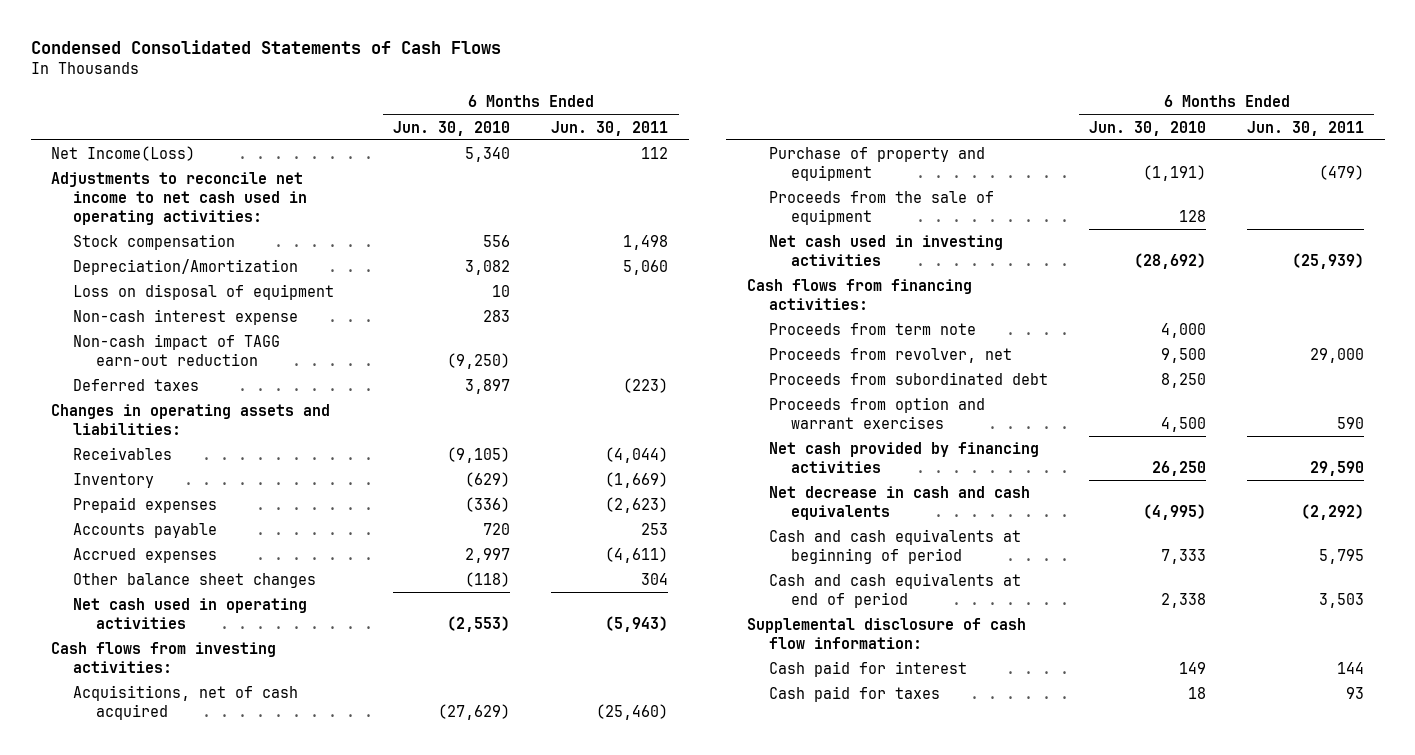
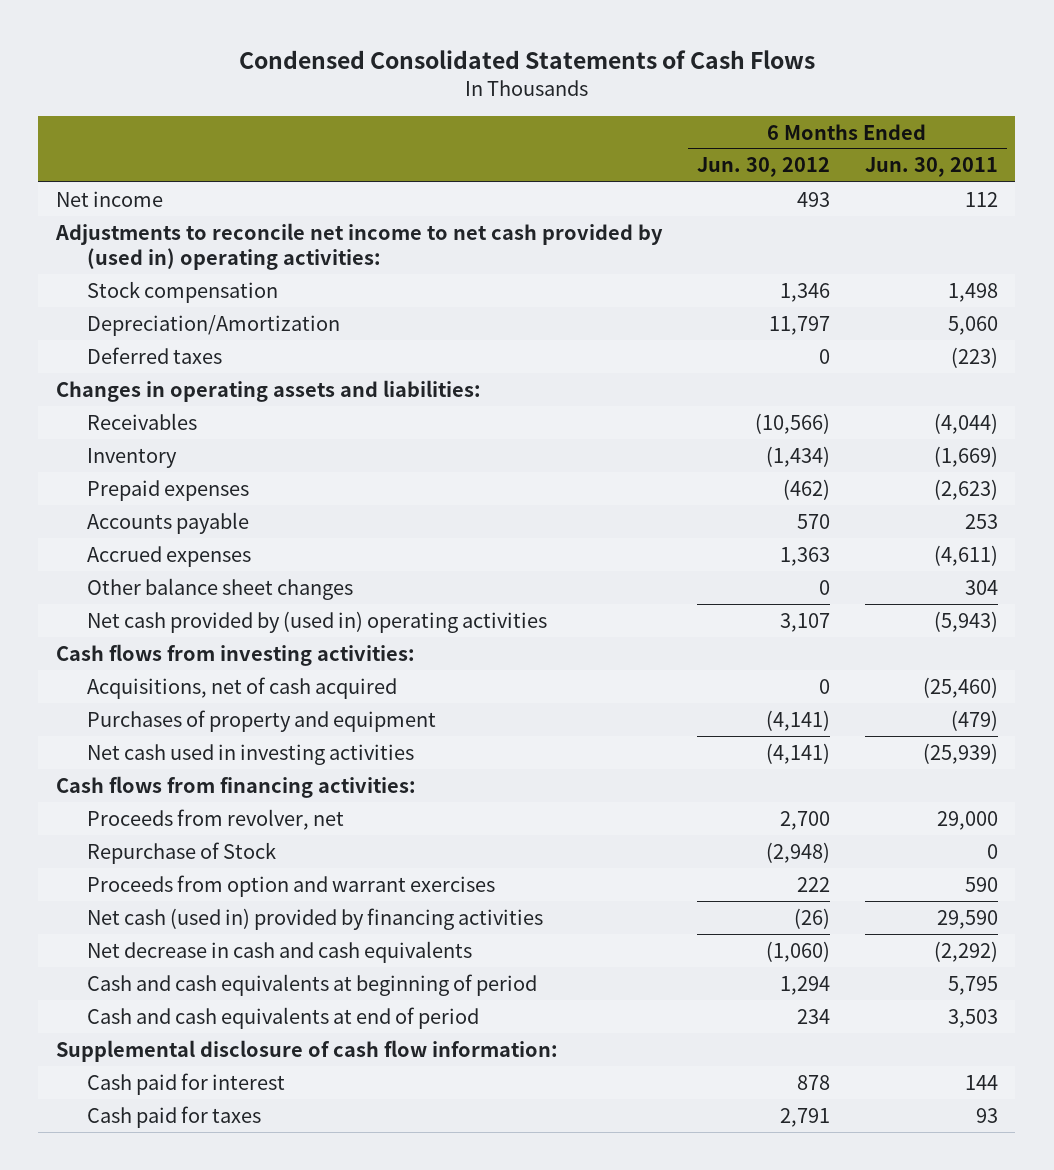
- | 6 Months Ended Jun. 30, 2010 | 6 Months Ended Jun. 30, 2011
+ | 6 Months Ended Jun. 30, 2012 | 6 Months Ended Jun. 30, 2011
- Net Income(Loss) | 5,340 | 112
- Adjustments to reconcile net income to net cash used in operating activities:
+ Net income | 493 | 112
+ Adjustments to reconcile net income to net cash provided by (used in) operating activities:
- Loss on disposal of equipment | 10 |
- Non-cash interest expense | 283 |
- Non-cash impact of TAGG earn-out reduction | (9,250) |
- Net cash used in operating activities | (2,553) | (5,943)
+ Net cash provided by (used in) operating activities | 3,107 | (5,943)
- Purchase of property and equipment | (1,191) | (479)
- Proceeds from the sale of equipment | 128 |
+ Purchases of property and equipment | (4,141) | (479)
- Proceeds from term note | 4,000 |
- Proceeds from subordinated debt | 8,250 |
+ Repurchase of Stock | (2,948) | 0
- Net cash provided by financing activities | 26,250 | 29,590
+ Net cash (used in) provided by financing activities | (26) | 29,590

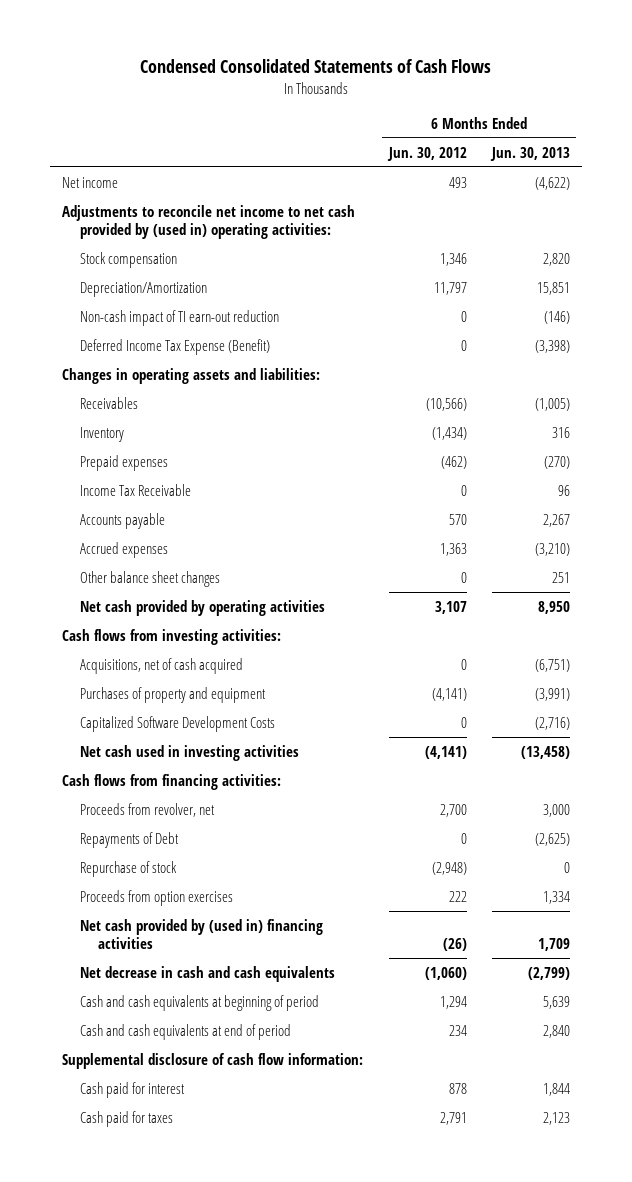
- | 6 Months Ended Jun. 30, 2012 | 6 Months Ended Jun. 30, 2011
+ | 6 Months Ended Jun. 30, 2012 | 6 Months Ended Jun. 30, 2013
- Deferred taxes | 0 | (223)
+ Non-cash impact of TI earn-out reduction | 0 | (146)
+ Deferred Income Tax Expense (Benefit) | 0 | (3,398)
+ Income Tax Receivable | 0 | 96
- Net cash provided by (used in) operating activities | 3,107 | (5,943)
+ Net cash provided by operating activities | 3,107 | 8,950
+ Capitalized Software Development Costs | 0 | (2,716)
- Repurchase of Stock | (2,948) | 0
- Proceeds from option and warrant exercises | 222 | 590
- Net cash (used in) provided by financing activities | (26) | 29,590
+ Repayments of Debt | 0 | (2,625)
+ Repurchase of stock | (2,948) | 0
+ Proceeds from option exercises | 222 | 1,334
+ Net cash provided by (used in) financing activities | (26) | 1,709

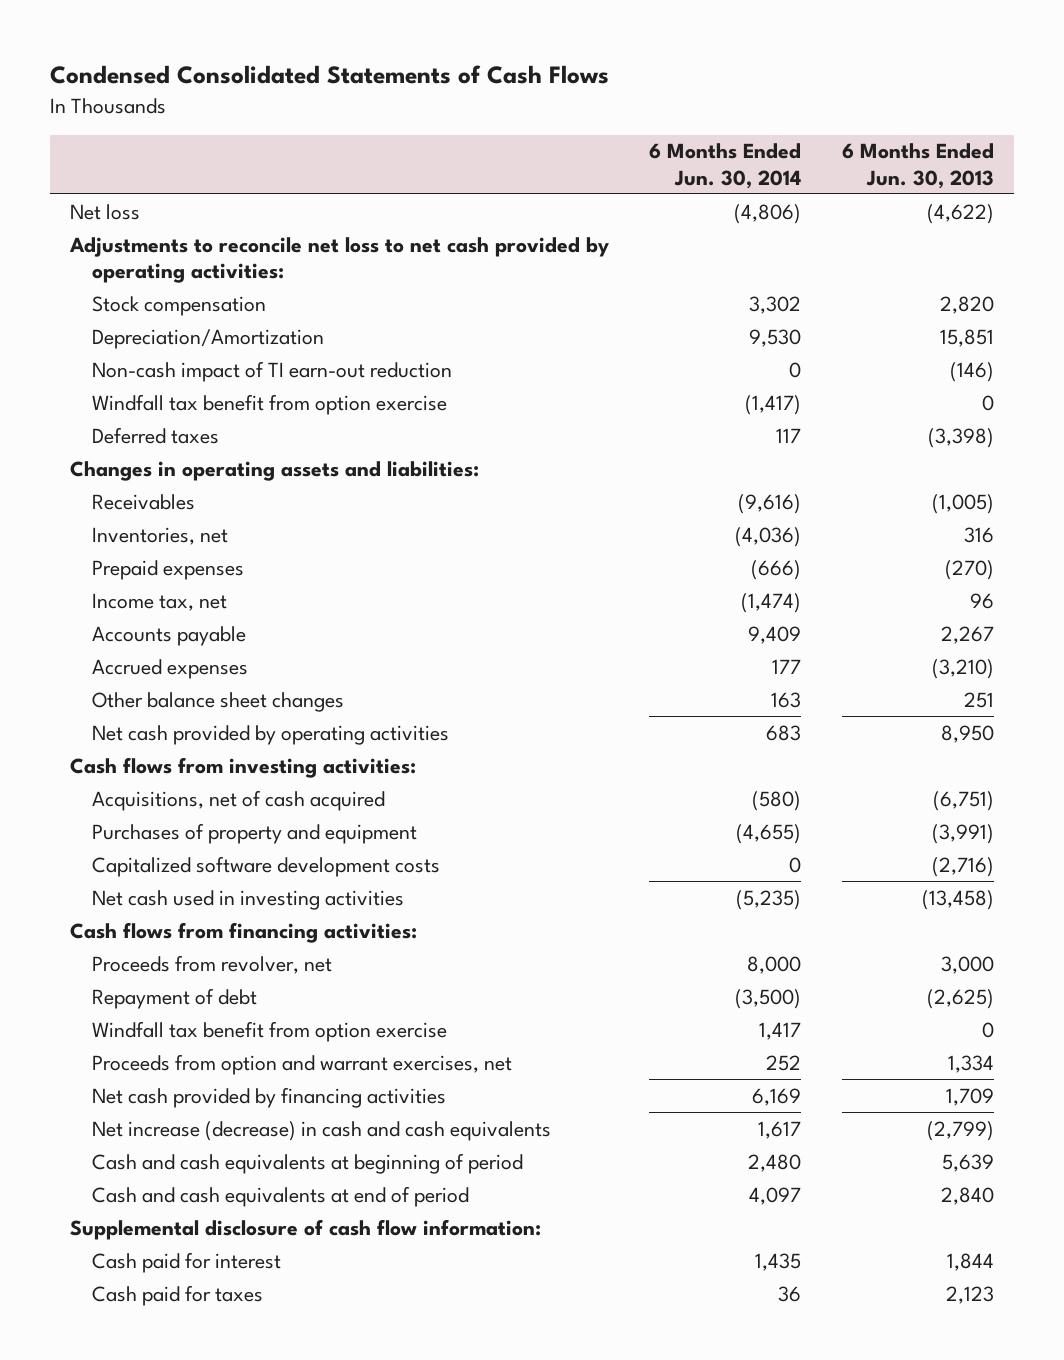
- | 6 Months Ended Jun. 30, 2012 | 6 Months Ended Jun. 30, 2013
+ | 6 Months Ended Jun. 30, 2014 | 6 Months Ended Jun. 30, 2013
- Net income | 493 | (4,622)
- Adjustments to reconcile net income to net cash provided by (used in) operating activities:
+ Net loss | (4,806) | (4,622)
+ Adjustments to reconcile net loss to net cash provided by operating activities:
- Deferred Income Tax Expense (Benefit) | 0 | (3,398)
+ Windfall tax benefit from option exercise | (1,417) | 0
+ Deferred taxes | 117 | (3,398)
- Inventory | (1,434) | 316
+ Inventories, net | (4,036) | 316
- Income Tax Receivable | 0 | 96
+ Income tax, net | (1,474) | 96
- Capitalized Software Development Costs | 0 | (2,716)
+ Capitalized software development costs | 0 | (2,716)
- Repayments of Debt | 0 | (2,625)
- Repurchase of stock | (2,948) | 0
- Proceeds from option exercises | 222 | 1,334
- Net cash provided by (used in) financing activities | (26) | 1,709
- Net decrease in cash and cash equivalents | (1,060) | (2,799)
+ Repayment of debt | (3,500) | (2,625)
+ Windfall tax benefit from option exercise | 1,417 | 0
+ Proceeds from option and warrant exercises, net | 252 | 1,334
+ Net cash provided by financing activities | 6,169 | 1,709
+ Net increase (decrease) in cash and cash equivalents | 1,617 | (2,799)

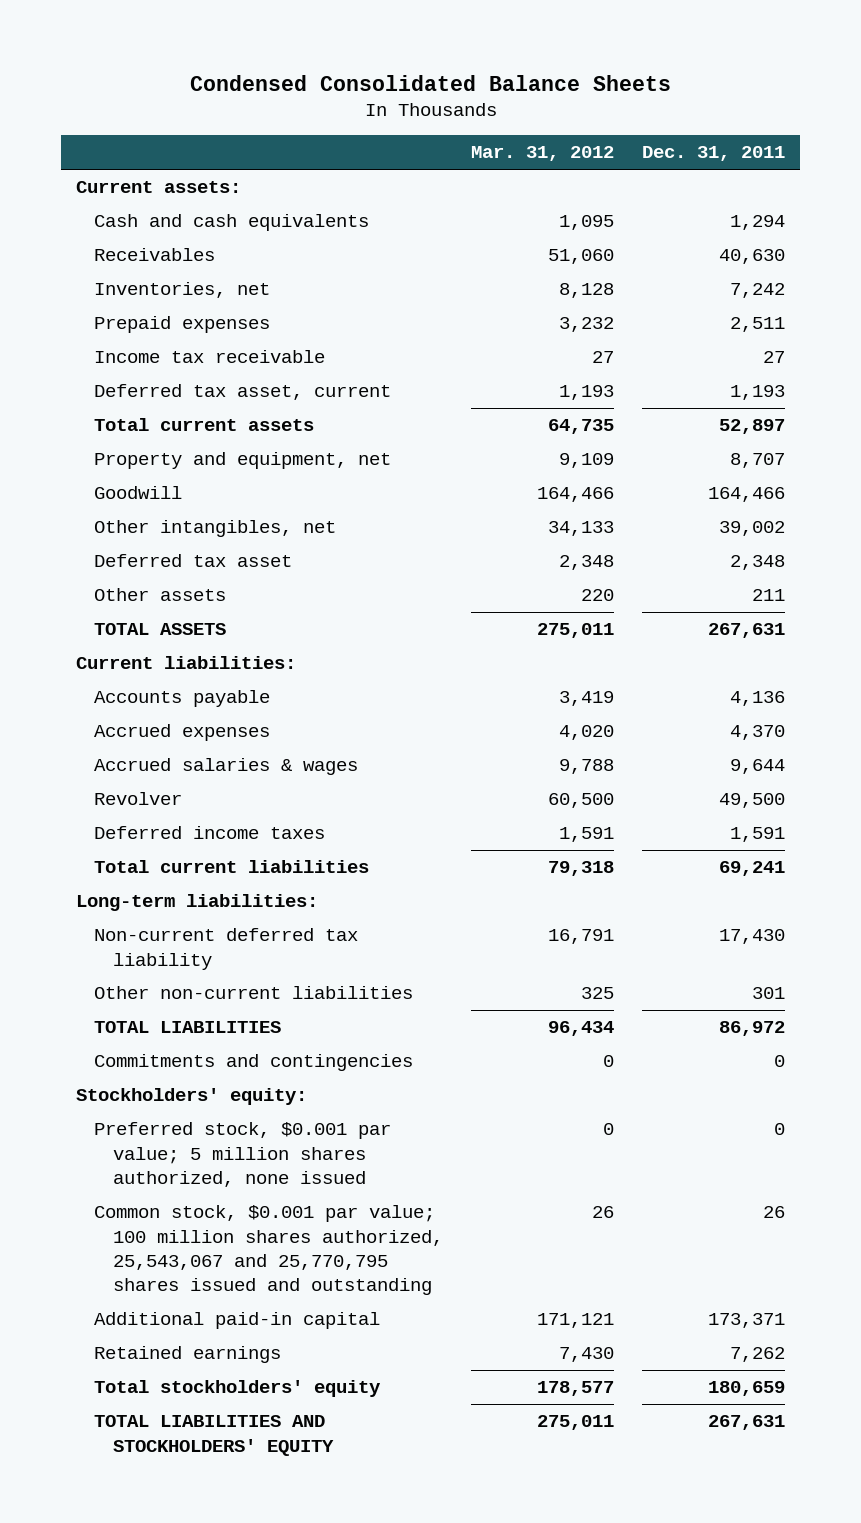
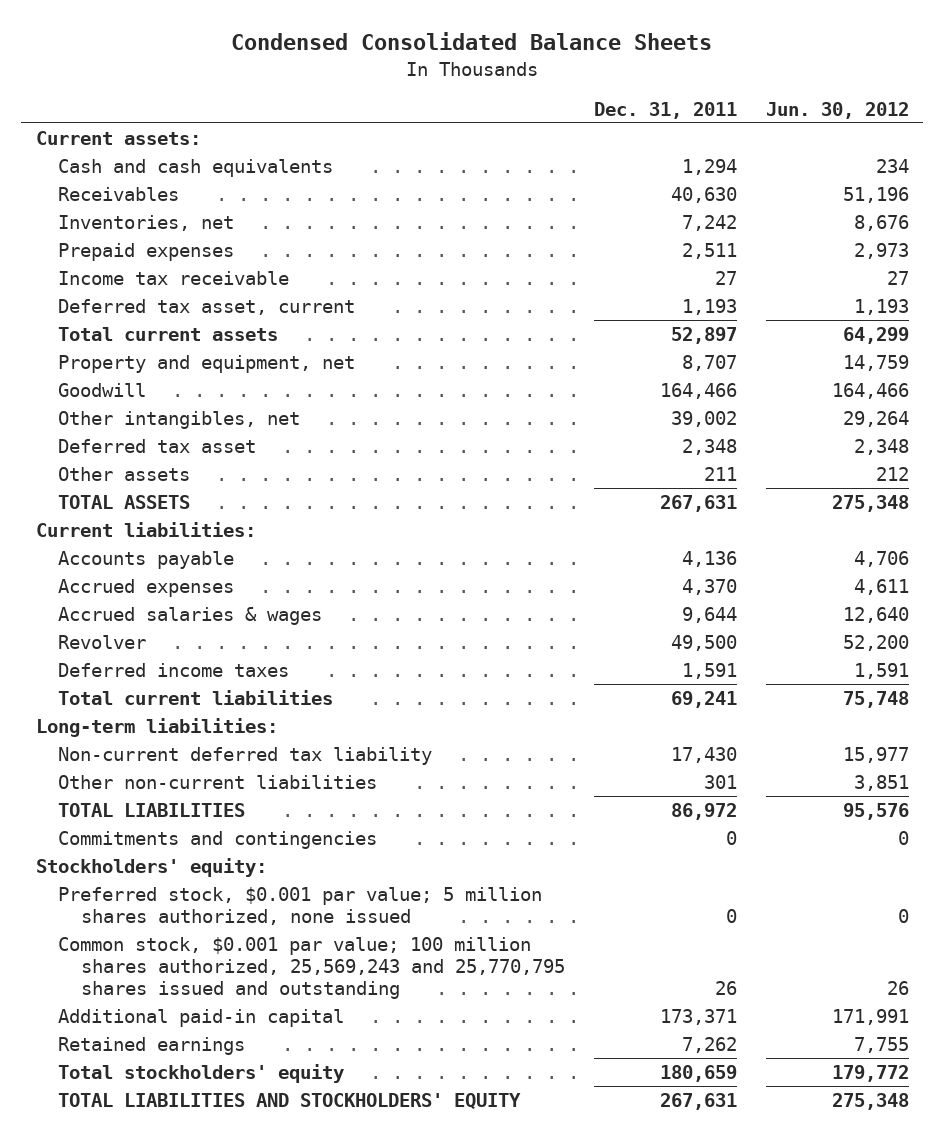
- | Mar. 31, 2012 | Dec. 31, 2011
+ | Dec. 31, 2011 | Jun. 30, 2012
- Common stock, $0.001 par value; 100 million shares authorized, 25,543,067 and 25,770,795 shares issued and outstanding | 26 | 26
+ Common stock, $0.001 par value; 100 million shares authorized, 25,569,243 and 25,770,795 shares issued and outstanding | 26 | 26

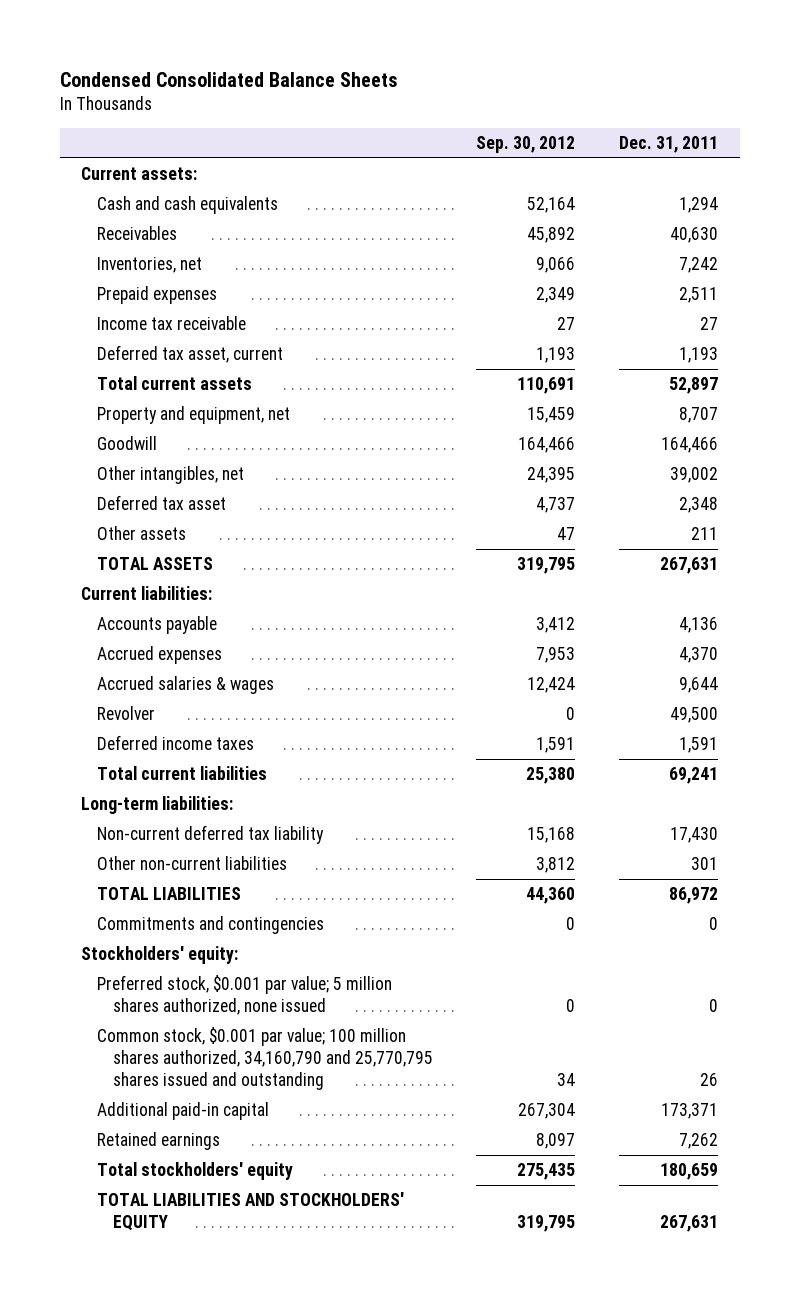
- | Dec. 31, 2011 | Jun. 30, 2012
+ | Sep. 30, 2012 | Dec. 31, 2011
- Common stock, $0.001 par value; 100 million shares authorized, 25,569,243 and 25,770,795 shares issued and outstanding | 26 | 26
+ Common stock, $0.001 par value; 100 million shares authorized, 34,160,790 and 25,770,795 shares issued and outstanding | 34 | 26

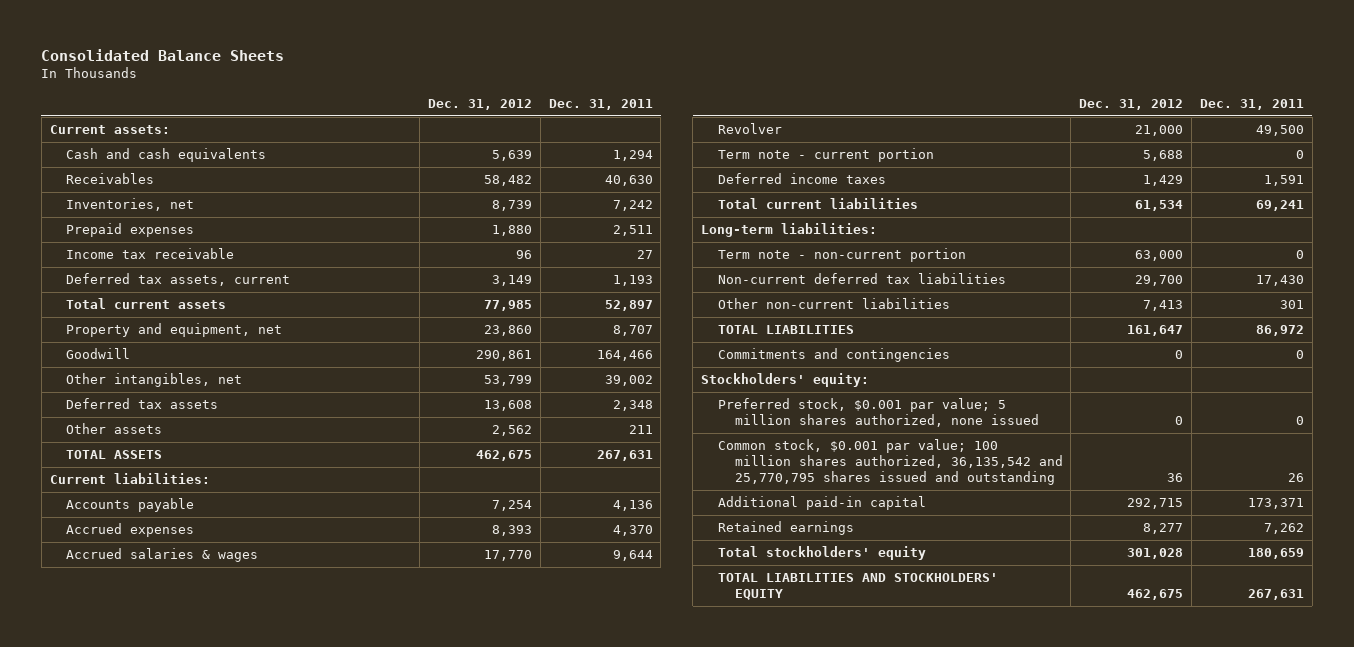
- Condensed Consolidated Balance Sheets
+ Consolidated Balance Sheets
- | Sep. 30, 2012 | Dec. 31, 2011
+ | Dec. 31, 2012 | Dec. 31, 2011
- Deferred tax asset, current | 1,193 | 1,193
+ Deferred tax assets, current | 3,149 | 1,193
- Deferred tax asset | 4,737 | 2,348
+ Deferred tax assets | 13,608 | 2,348
+ Term note - current portion | 5,688 | 0
- Non-current deferred tax liability | 15,168 | 17,430
+ Term note - non-current portion | 63,000 | 0
+ Non-current deferred tax liabilities | 29,700 | 17,430
- Common stock, $0.001 par value; 100 million shares authorized, 34,160,790 and 25,770,795 shares issued and outstanding | 34 | 26
+ Common stock, $0.001 par value; 100 million shares authorized, 36,135,542 and 25,770,795 shares issued and outstanding | 36 | 26

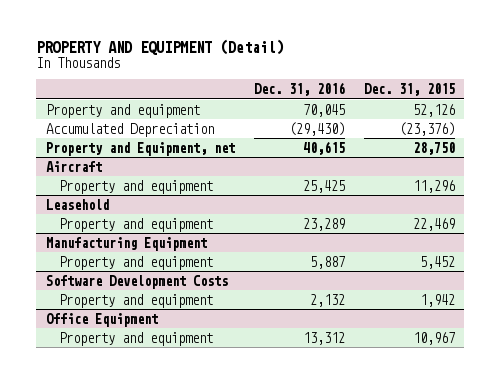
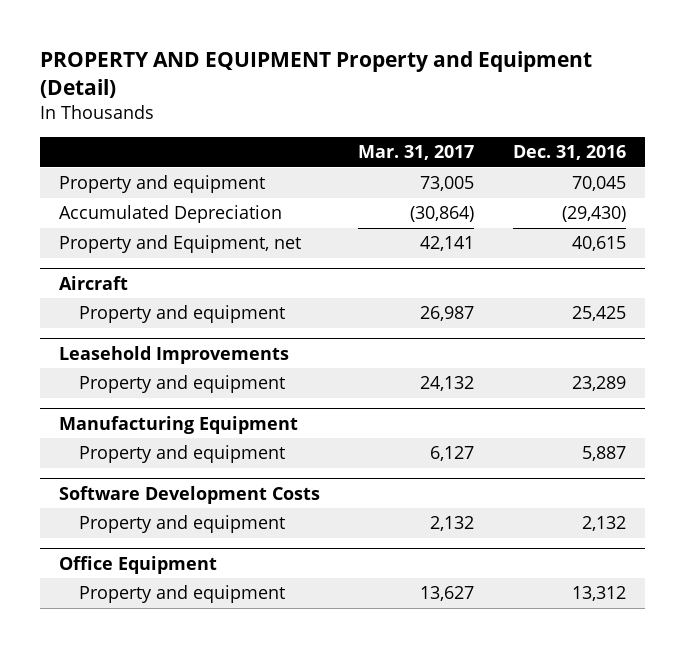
- PROPERTY AND EQUIPMENT (Detail)
+ PROPERTY AND EQUIPMENT Property and Equipment (Detail)
- | Dec. 31, 2016 | Dec. 31, 2015
+ | Mar. 31, 2017 | Dec. 31, 2016
- Leasehold
+ Leasehold Improvements

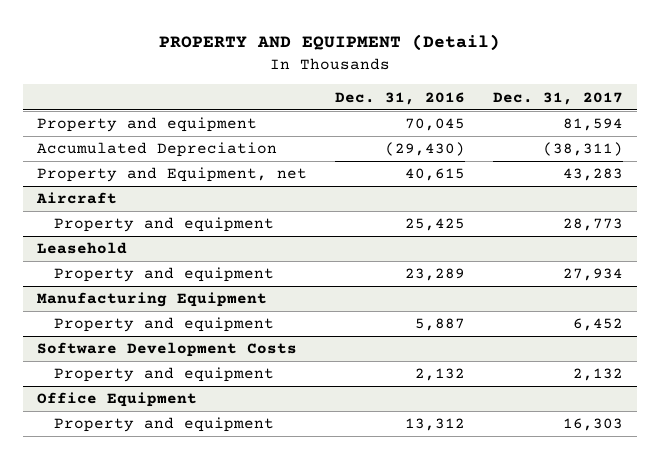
- PROPERTY AND EQUIPMENT Property and Equipment (Detail)
+ PROPERTY AND EQUIPMENT (Detail)
- | Mar. 31, 2017 | Dec. 31, 2016
+ | Dec. 31, 2016 | Dec. 31, 2017
- Leasehold Improvements
+ Leasehold

